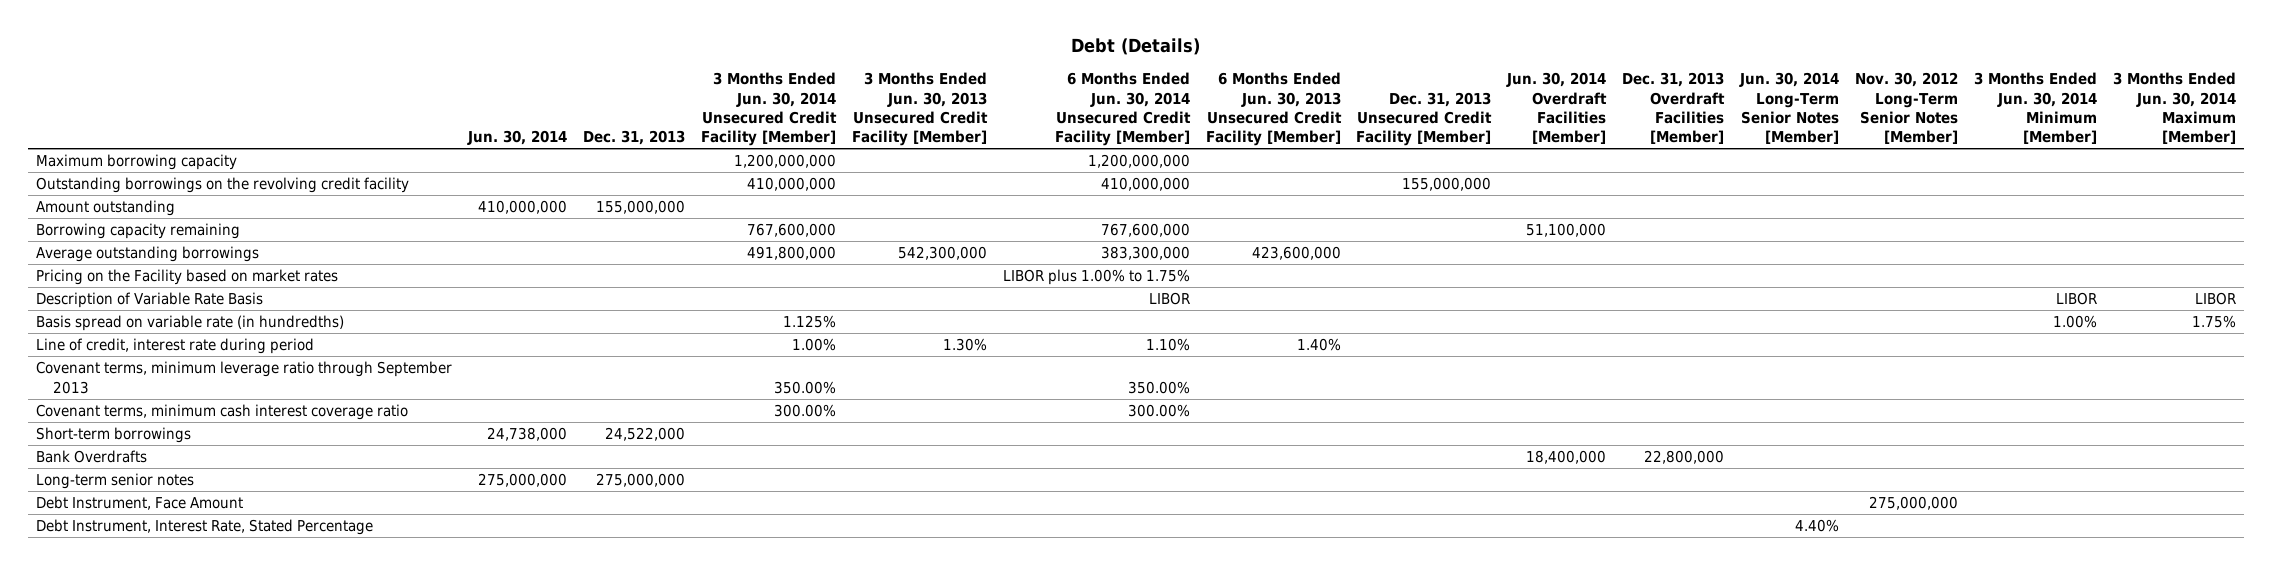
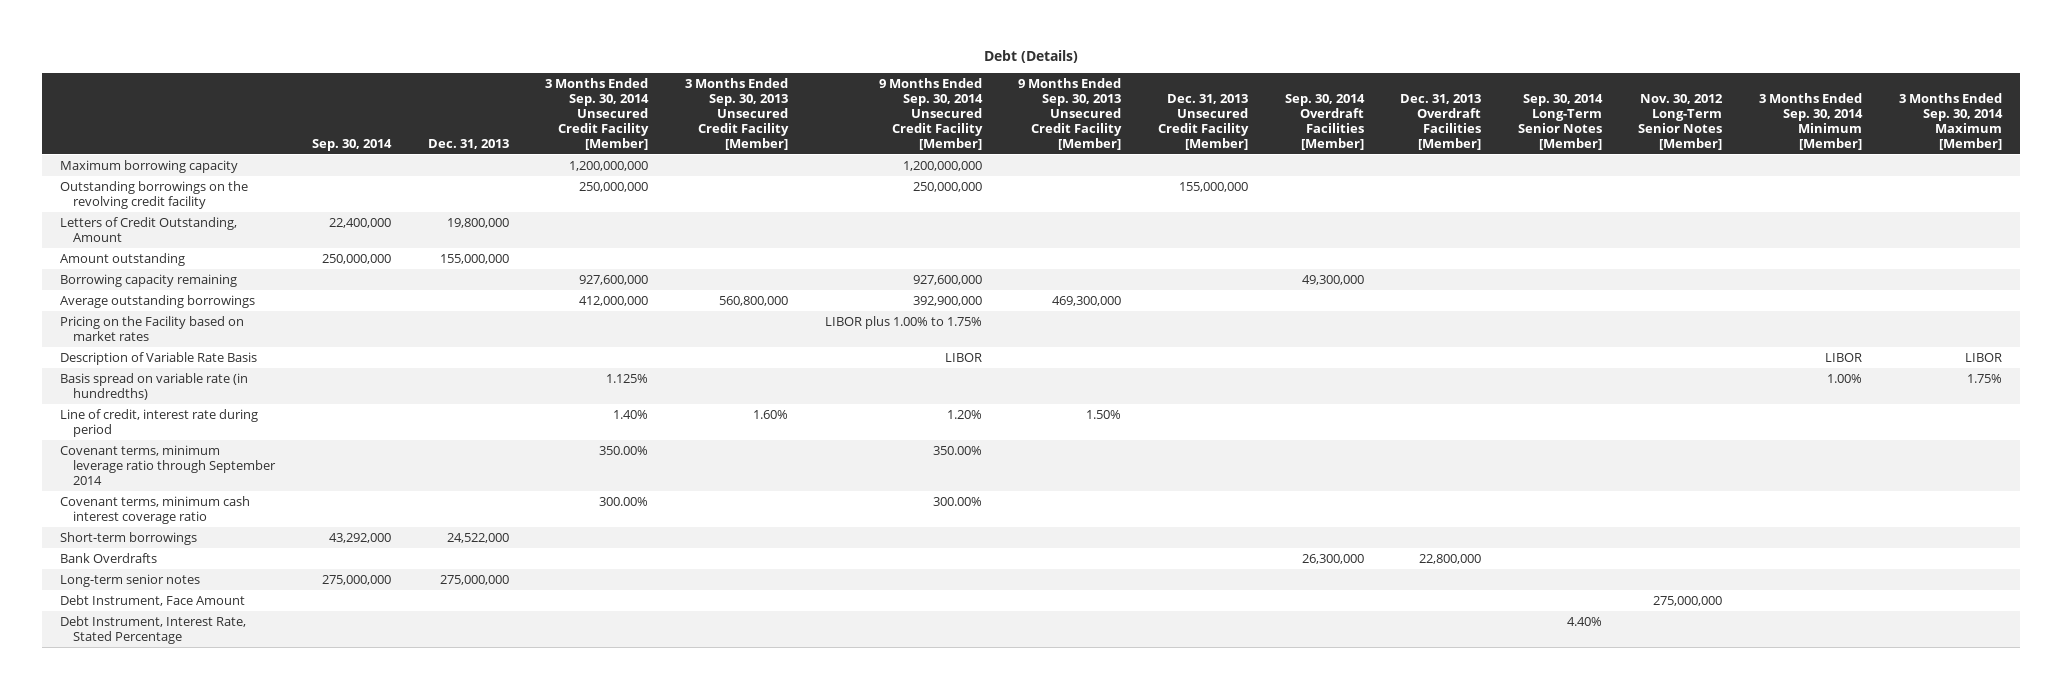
- | Jun. 30, 2014 | Dec. 31, 2013 | 3 Months Ended Jun. 30, 2014 Unsecured Credit Facility [Member] | 3 Months Ended Jun. 30, 2013 Unsecured Credit Facility [Member] | 6 Months Ended Jun. 30, 2014 Unsecured Credit Facility [Member] | 6 Months Ended Jun. 30, 2013 Unsecured Credit Facility [Member] | Dec. 31, 2013 Unsecured Credit Facility [Member] | Jun. 30, 2014 Overdraft Facilities [Member] | Dec. 31, 2013 Overdraft Facilities [Member] | Jun. 30, 2014 Long-Term Senior Notes [Member] | Nov. 30, 2012 Long-Term Senior Notes [Member] | 3 Months Ended Jun. 30, 2014 Minimum [Member] | 3 Months Ended Jun. 30, 2014 Maximum [Member]
+ | Sep. 30, 2014 | Dec. 31, 2013 | 3 Months Ended Sep. 30, 2014 Unsecured Credit Facility [Member] | 3 Months Ended Sep. 30, 2013 Unsecured Credit Facility [Member] | 9 Months Ended Sep. 30, 2014 Unsecured Credit Facility [Member] | 9 Months Ended Sep. 30, 2013 Unsecured Credit Facility [Member] | Dec. 31, 2013 Unsecured Credit Facility [Member] | Sep. 30, 2014 Overdraft Facilities [Member] | Dec. 31, 2013 Overdraft Facilities [Member] | Sep. 30, 2014 Long-Term Senior Notes [Member] | Nov. 30, 2012 Long-Term Senior Notes [Member] | 3 Months Ended Sep. 30, 2014 Minimum [Member] | 3 Months Ended Sep. 30, 2014 Maximum [Member]
+ Letters of Credit Outstanding, Amount | 22,400,000 | 19,800,000 | | | | | | | | | | |
- Covenant terms, minimum leverage ratio through September 2013 | | | 350.00% | | 350.00% | | | | | | | |
+ Covenant terms, minimum leverage ratio through September 2014 | | | 350.00% | | 350.00% | | | | | | | |

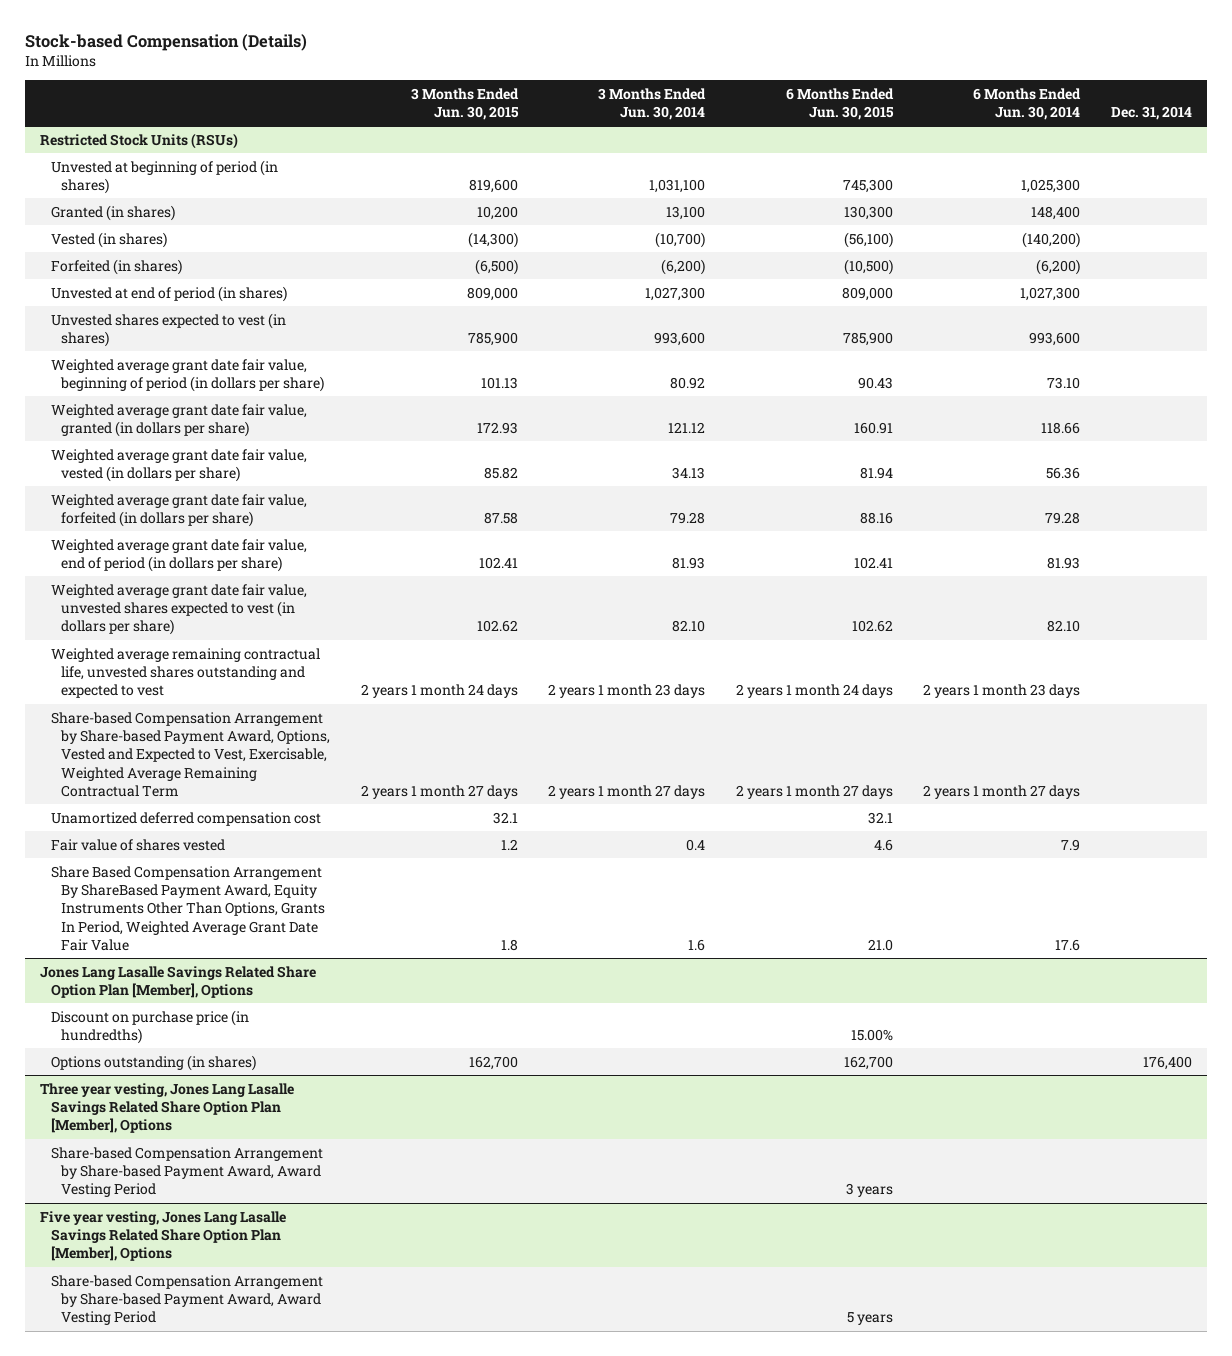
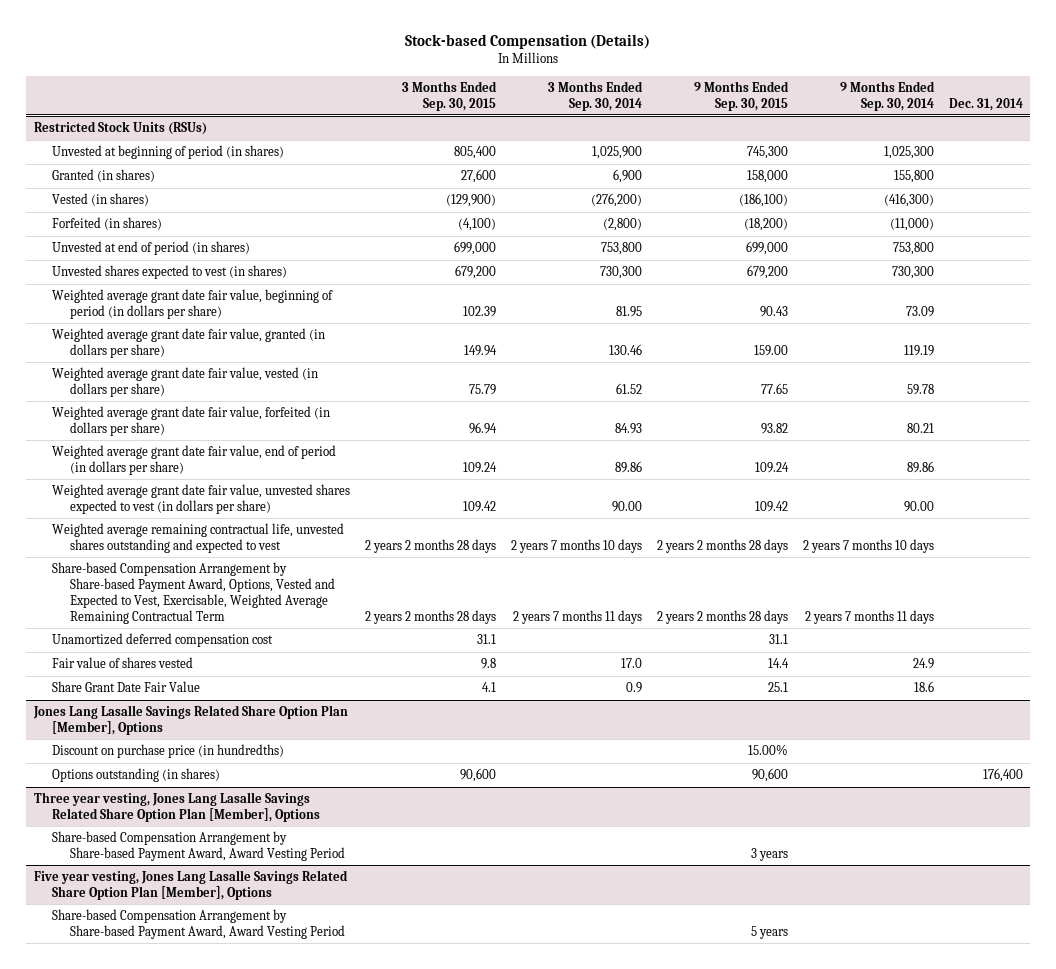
- | 3 Months Ended Jun. 30, 2015 | 3 Months Ended Jun. 30, 2014 | 6 Months Ended Jun. 30, 2015 | 6 Months Ended Jun. 30, 2014 | Dec. 31, 2014
+ | 3 Months Ended Sep. 30, 2015 | 3 Months Ended Sep. 30, 2014 | 9 Months Ended Sep. 30, 2015 | 9 Months Ended Sep. 30, 2014 | Dec. 31, 2014
@ Restricted Stock Units (RSUs)
- Share Based Compensation Arrangement By ShareBased Payment Award, Equity Instruments Other Than Options, Grants In Period, Weighted Average Grant Date Fair Value | 1.8 | 1.6 | 21.0 | 17.6 |
+ Share Grant Date Fair Value | 4.1 | 0.9 | 25.1 | 18.6 |

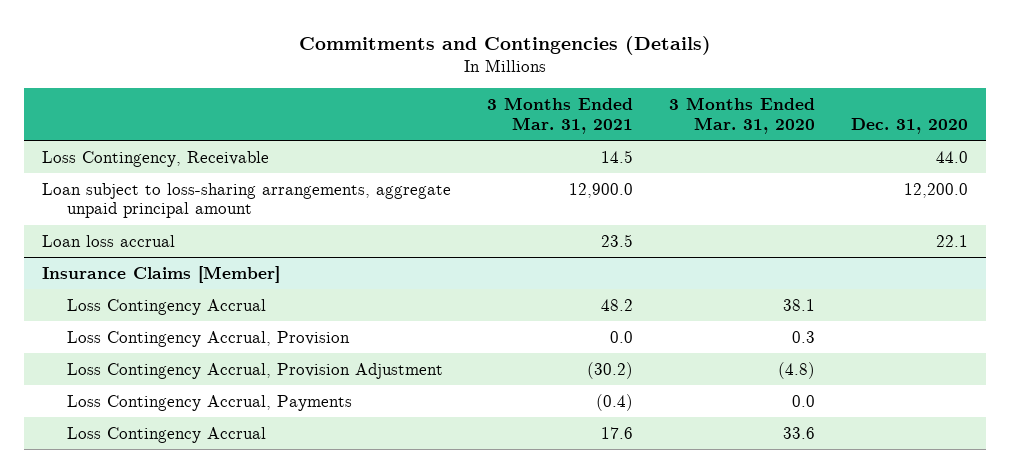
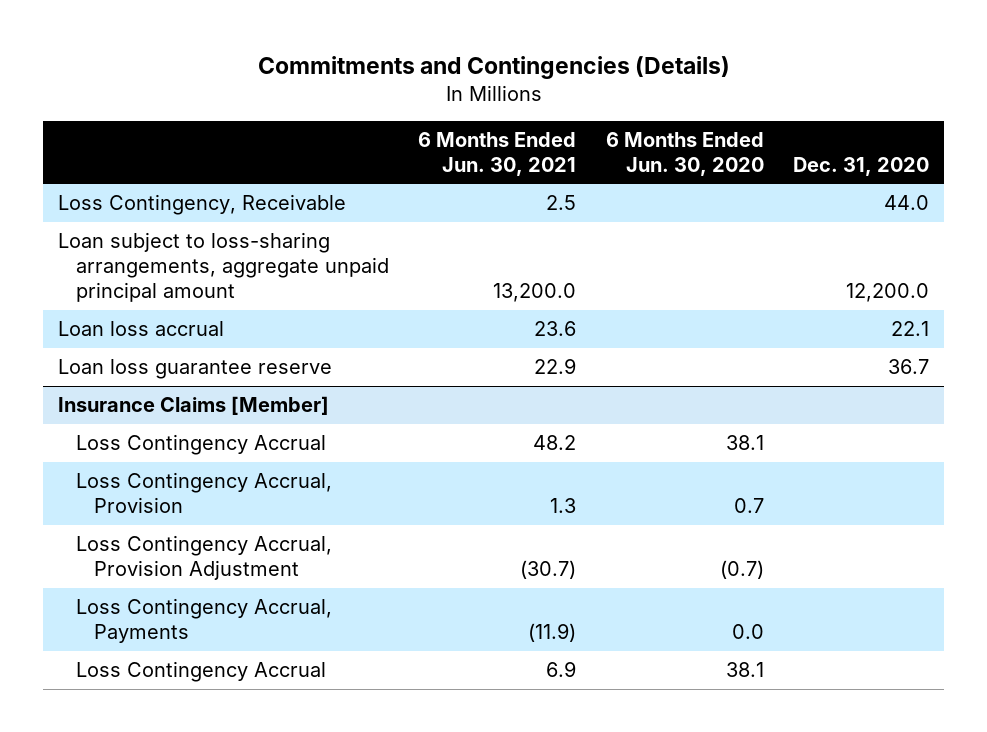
- | 3 Months Ended Mar. 31, 2021 | 3 Months Ended Mar. 31, 2020 | Dec. 31, 2020
+ | 6 Months Ended Jun. 30, 2021 | 6 Months Ended Jun. 30, 2020 | Dec. 31, 2020
+ Loan loss guarantee reserve | 22.9 | | 36.7

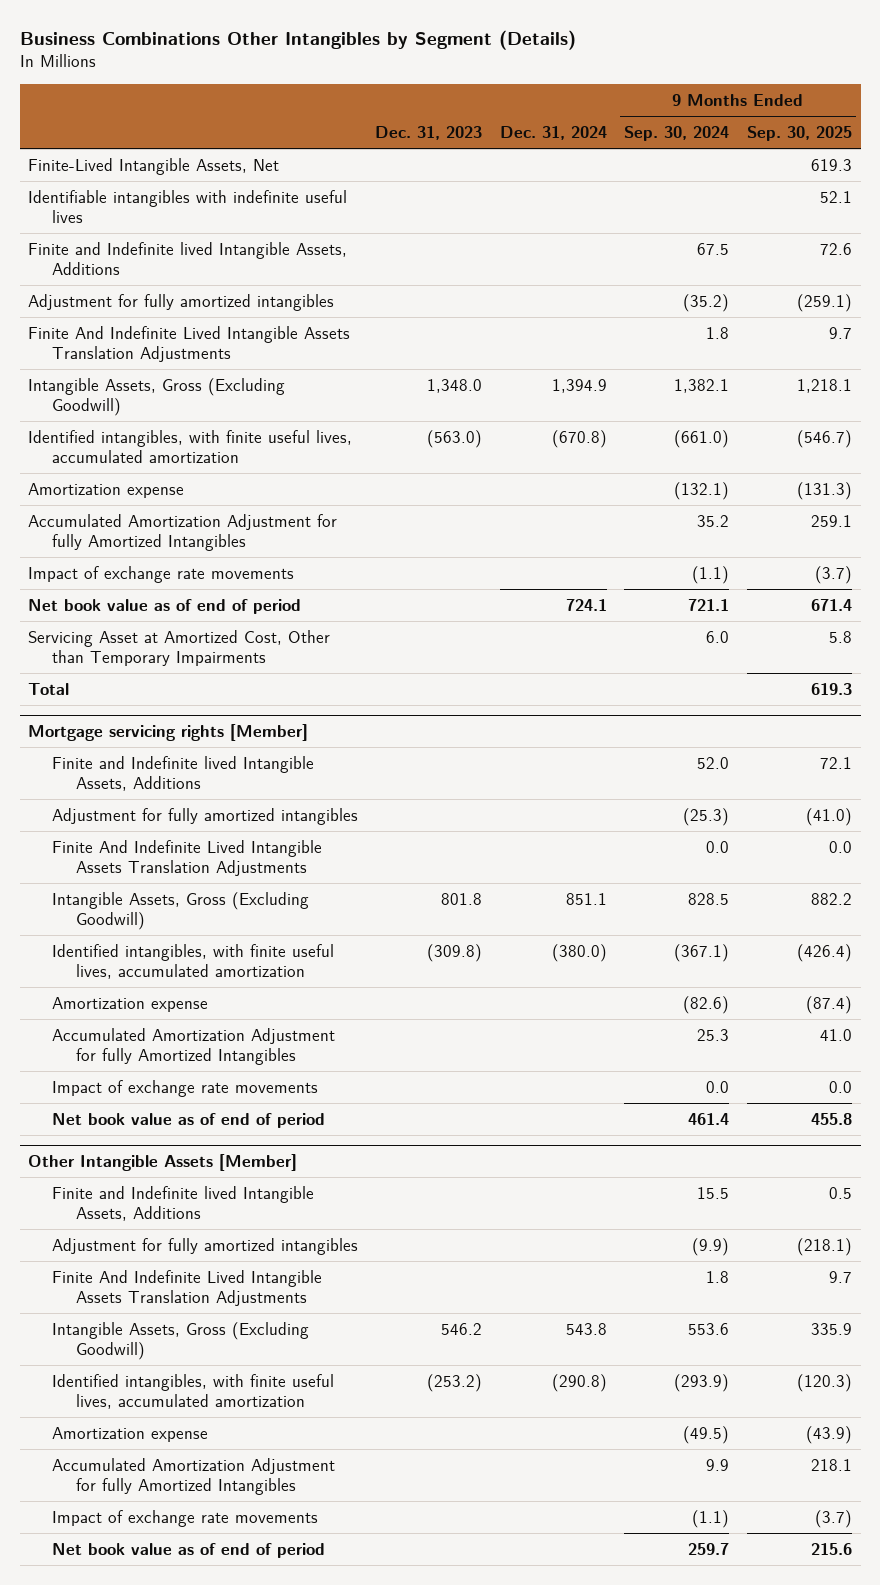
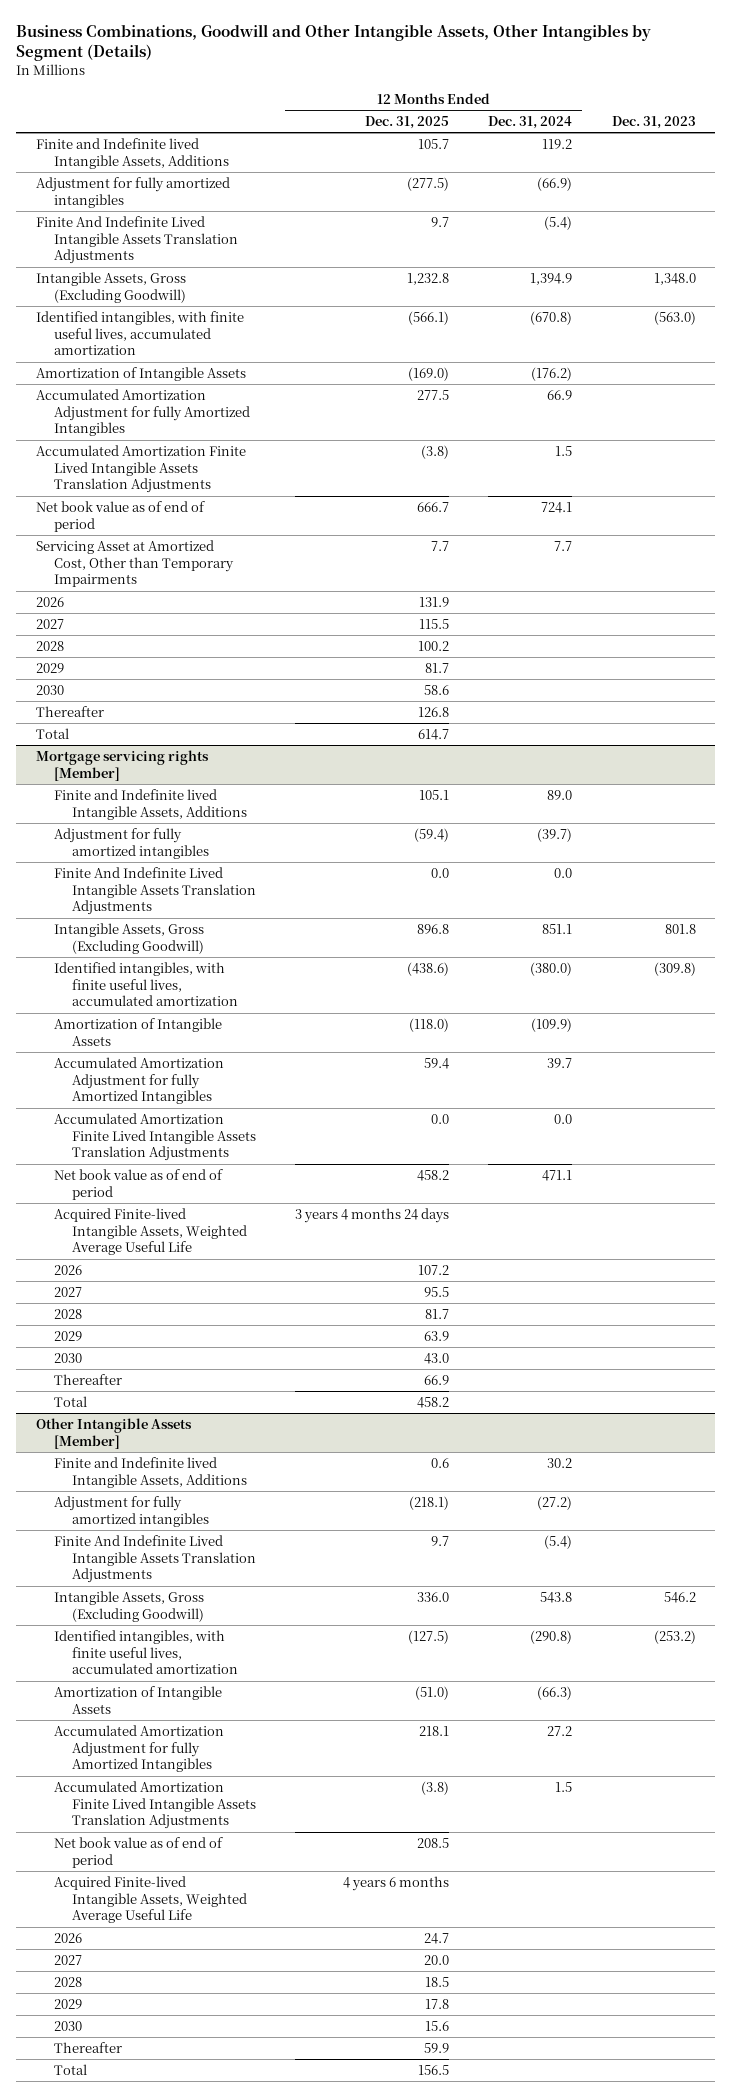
- Business Combinations Other Intangibles by Segment (Details)
+ Business Combinations, Goodwill and Other Intangible Assets, Other Intangibles by Segment (Details)
- | Dec. 31, 2023 | Dec. 31, 2024 | 9 Months Ended Sep. 30, 2024 | 9 Months Ended Sep. 30, 2025
+ | 12 Months Ended Dec. 31, 2025 | 12 Months Ended Dec. 31, 2024 | Dec. 31, 2023
- Finite-Lived Intangible Assets, Net | | | | 619.3
- Identifiable intangibles with indefinite useful lives | | | | 52.1
- Amortization expense | | | (132.1) | (131.3)
+ Amortization of Intangible Assets | (169.0) | (176.2) |
- Impact of exchange rate movements | | | (1.1) | (3.7)
+ Accumulated Amortization Finite Lived Intangible Assets Translation Adjustments | (3.8) | 1.5 |
+ 2026 | 131.9 | |
+ 2027 | 115.5 | |
+ 2028 | 100.2 | |
+ 2029 | 81.7 | |
+ 2030 | 58.6 | |
+ Thereafter | 126.8 | |
@ Mortgage servicing rights [Member]
- Amortization expense | | | (82.6) | (87.4)
+ Amortization of Intangible Assets | (118.0) | (109.9) |
- Impact of exchange rate movements | | | 0.0 | 0.0
+ Accumulated Amortization Finite Lived Intangible Assets Translation Adjustments | 0.0 | 0.0 |
+ Acquired Finite-lived Intangible Assets, Weighted Average Useful Life | 3 years 4 months 24 days | |
+ 2026 | 107.2 | |
+ 2027 | 95.5 | |
+ 2028 | 81.7 | |
+ 2029 | 63.9 | |
+ 2030 | 43.0 | |
+ Thereafter | 66.9 | |
+ Total | 458.2 | |
@ Other Intangible Assets [Member]
- Amortization expense | | | (49.5) | (43.9)
+ Amortization of Intangible Assets | (51.0) | (66.3) |
- Impact of exchange rate movements | | | (1.1) | (3.7)
+ Accumulated Amortization Finite Lived Intangible Assets Translation Adjustments | (3.8) | 1.5 |
+ Acquired Finite-lived Intangible Assets, Weighted Average Useful Life | 4 years 6 months | |
+ 2026 | 24.7 | |
+ 2027 | 20.0 | |
+ 2028 | 18.5 | |
+ 2029 | 17.8 | |
+ 2030 | 15.6 | |
+ Thereafter | 59.9 | |
+ Total | 156.5 | |

